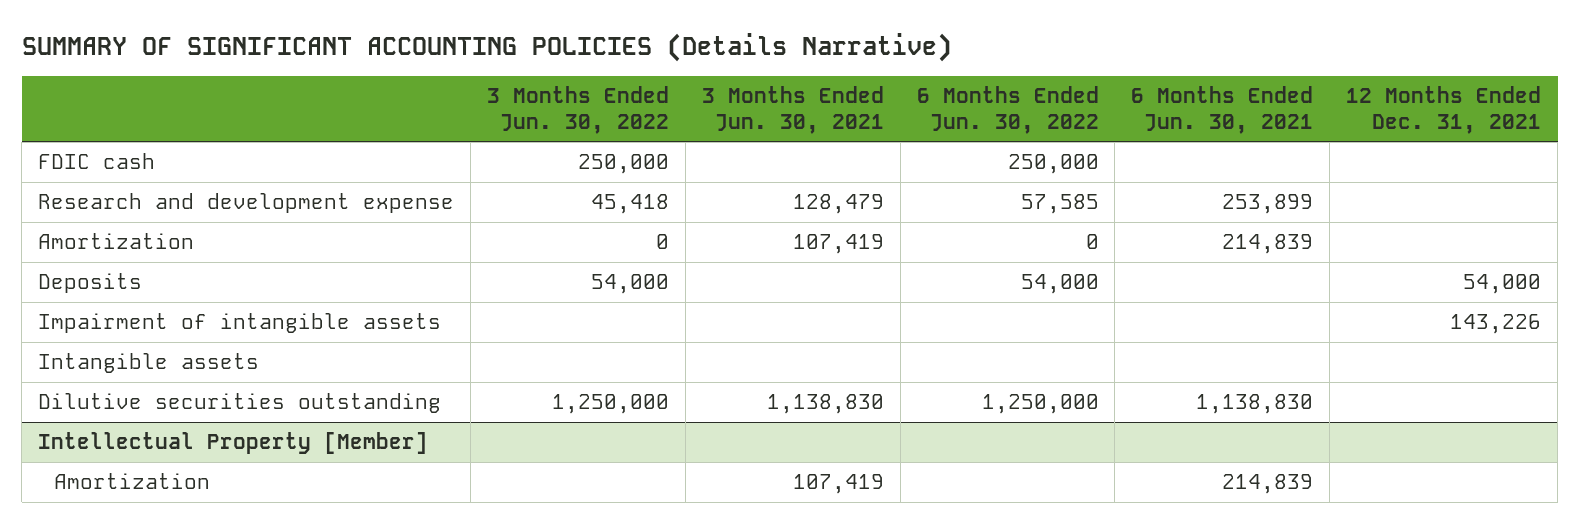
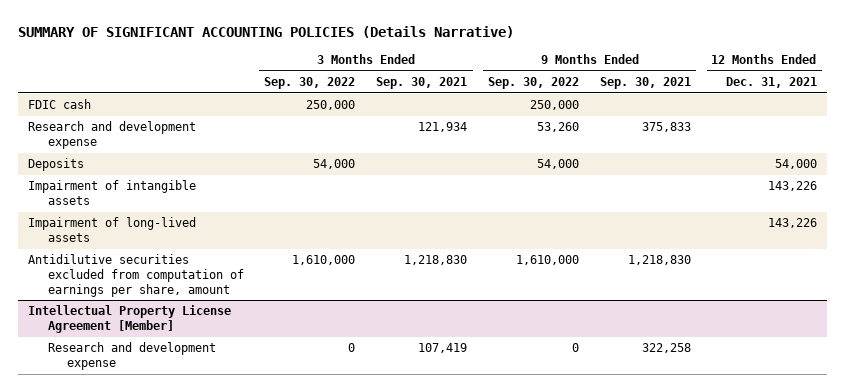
- | 3 Months Ended Jun. 30, 2022 | 3 Months Ended Jun. 30, 2021 | 6 Months Ended Jun. 30, 2022 | 6 Months Ended Jun. 30, 2021 | 12 Months Ended Dec. 31, 2021
+ | 3 Months Ended Sep. 30, 2022 | 3 Months Ended Sep. 30, 2021 | 9 Months Ended Sep. 30, 2022 | 9 Months Ended Sep. 30, 2021 | 12 Months Ended Dec. 31, 2021
- Amortization | 0 | 107,419 | 0 | 214,839 |
- Intangible assets
- Dilutive securities outstanding | 1,250,000 | 1,138,830 | 1,250,000 | 1,138,830 |
- Intellectual Property [Member]
- Amortization | | 107,419 | | 214,839 |
+ Impairment of long-lived assets | | | | | 143,226
+ Antidilutive securities excluded from computation of earnings per share, amount | 1,610,000 | 1,218,830 | 1,610,000 | 1,218,830 |
+ Intellectual Property License Agreement [Member]
+ Research and development expense | 0 | 107,419 | 0 | 322,258 |

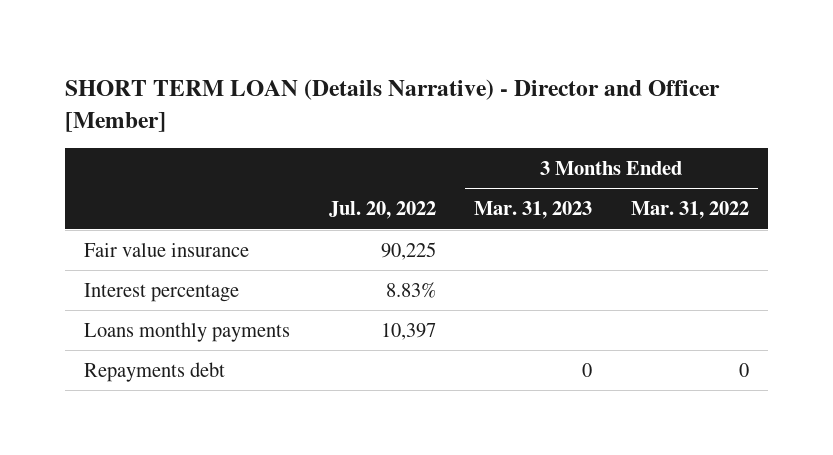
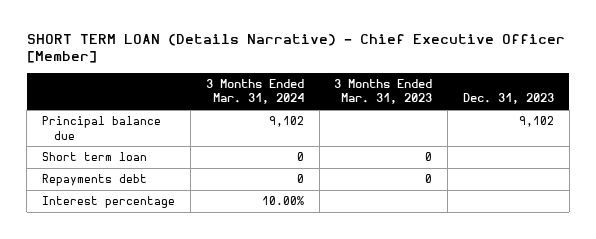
- SHORT TERM LOAN (Details Narrative) - Director and Officer [Member]
+ SHORT TERM LOAN (Details Narrative) - Chief Executive Officer [Member]
- | Jul. 20, 2022 | 3 Months Ended Mar. 31, 2023 | 3 Months Ended Mar. 31, 2022
+ | 3 Months Ended Mar. 31, 2024 | 3 Months Ended Mar. 31, 2023 | Dec. 31, 2023
- Fair value insurance | 90,225 | |
- Loans monthly payments | 10,397 | |
+ Principal balance due | 9,102 | | 9,102
+ Short term loan | 0 | 0 |
moved down: Interest percentage | 10.00% | |

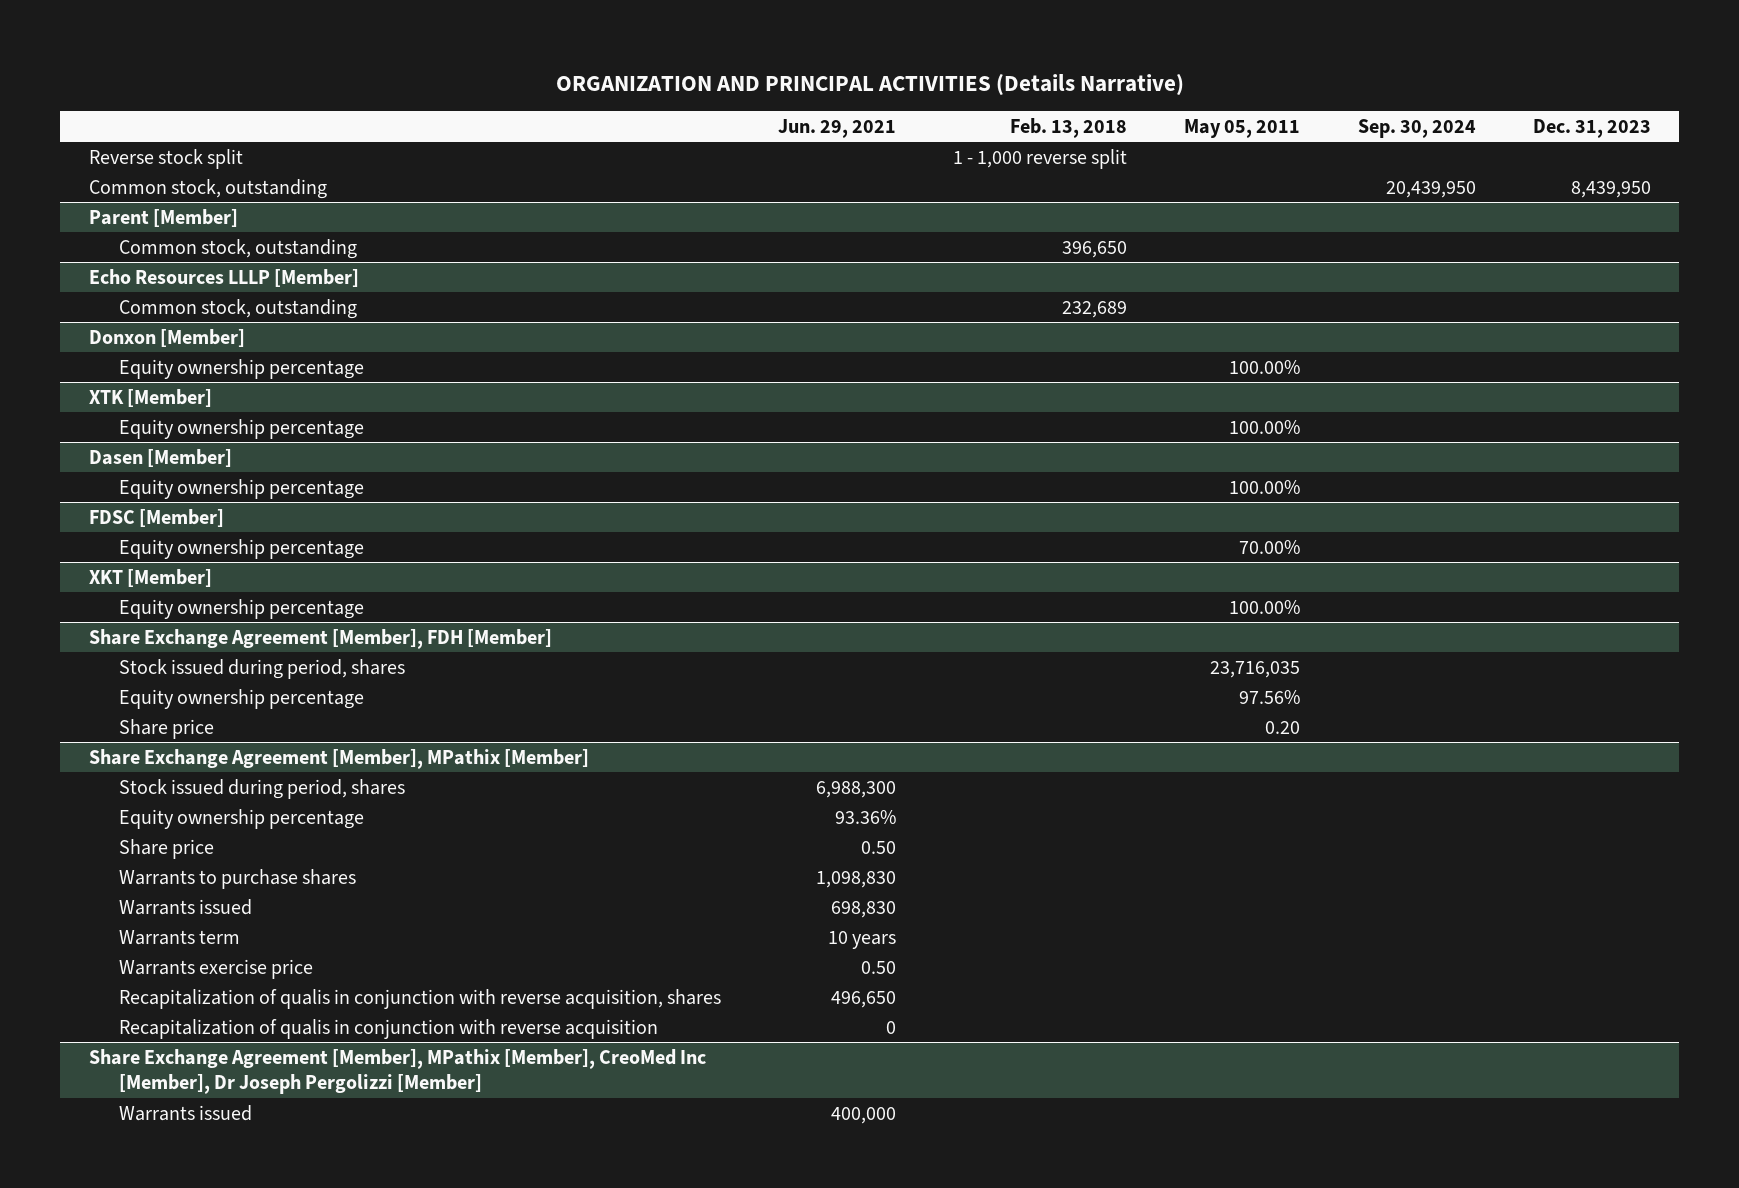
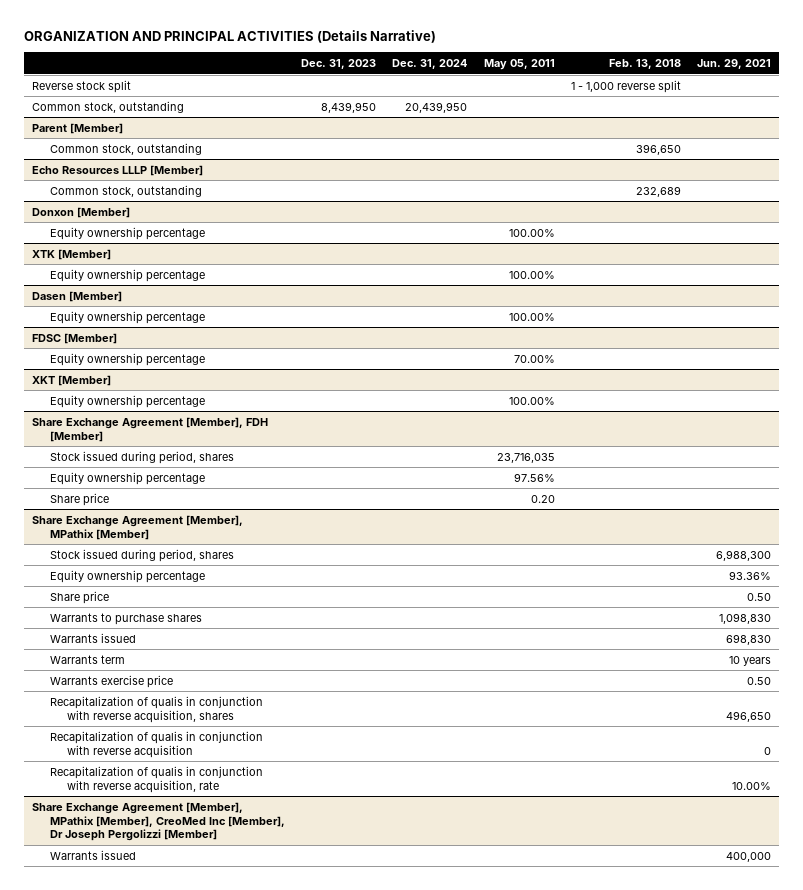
- | Jun. 29, 2021 | Feb. 13, 2018 | May 05, 2011 | Sep. 30, 2024 | Dec. 31, 2023
+ | Dec. 31, 2023 | Dec. 31, 2024 | May 05, 2011 | Feb. 13, 2018 | Jun. 29, 2021
@ Share Exchange Agreement [Member], MPathix [Member]
+ Recapitalization of qualis in conjunction with reverse acquisition, rate | | | | | 10.00%

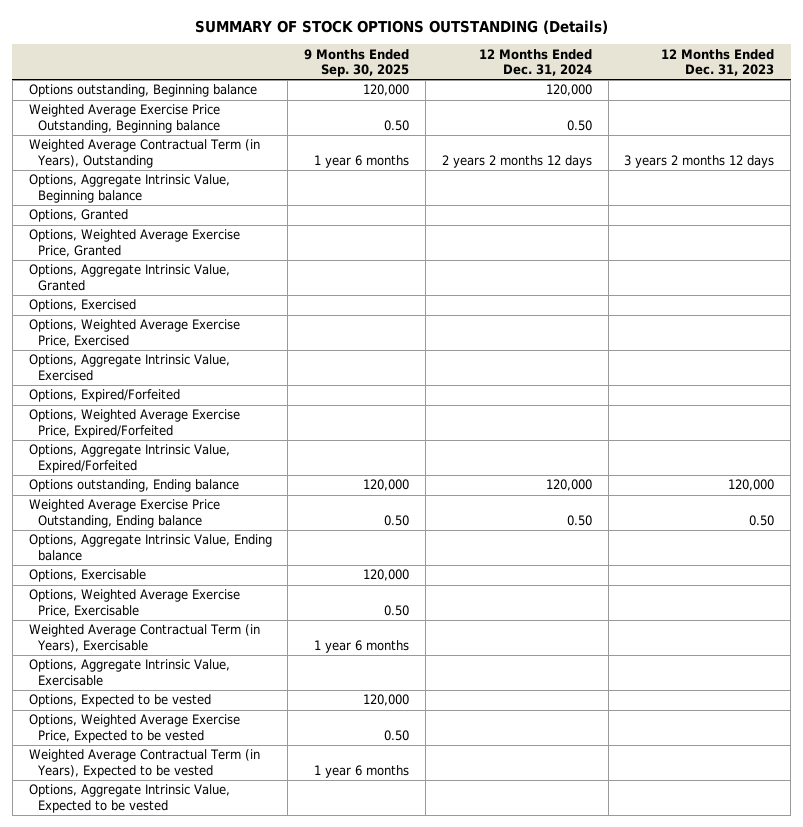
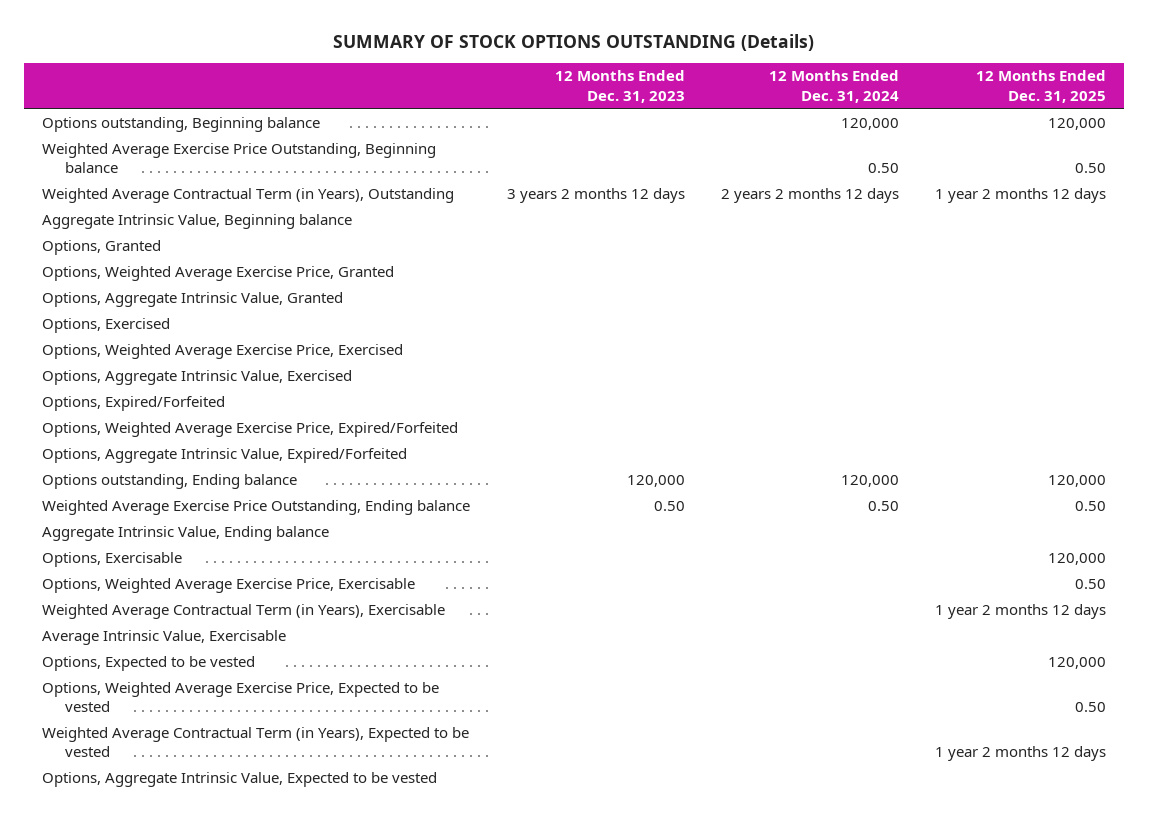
- | 9 Months Ended Sep. 30, 2025 | 12 Months Ended Dec. 31, 2024 | 12 Months Ended Dec. 31, 2023
+ | 12 Months Ended Dec. 31, 2023 | 12 Months Ended Dec. 31, 2024 | 12 Months Ended Dec. 31, 2025
- Options, Aggregate Intrinsic Value, Beginning balance
+ Aggregate Intrinsic Value, Beginning balance
- Options, Aggregate Intrinsic Value, Ending balance
+ Aggregate Intrinsic Value, Ending balance
- Options, Aggregate Intrinsic Value, Exercisable
+ Average Intrinsic Value, Exercisable

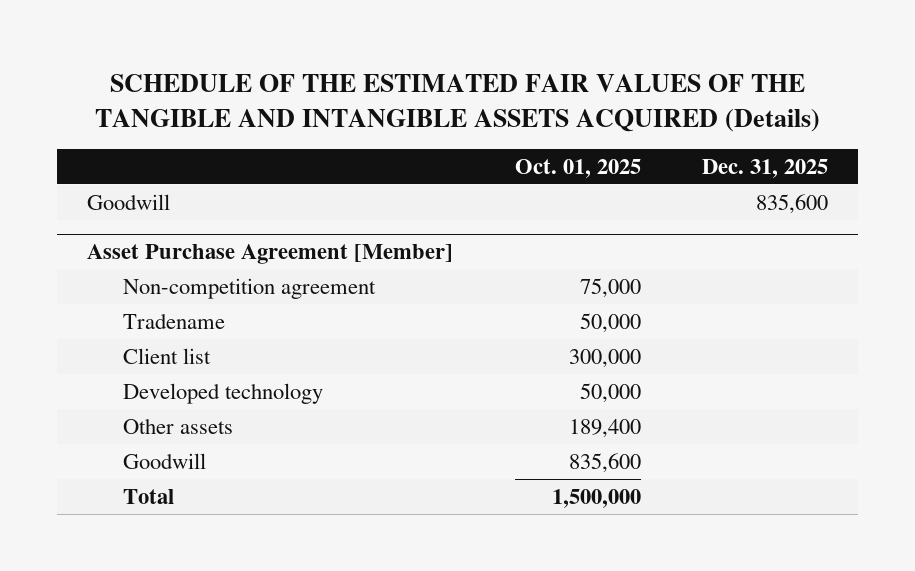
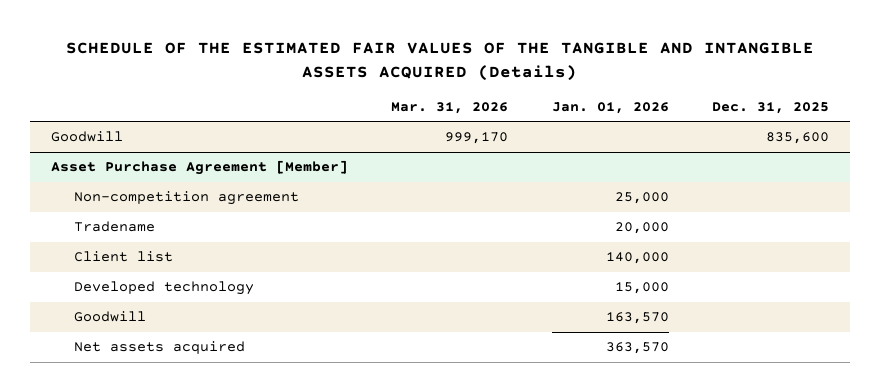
- | Oct. 01, 2025 | Dec. 31, 2025
+ | Mar. 31, 2026 | Jan. 01, 2026 | Dec. 31, 2025
@ Asset Purchase Agreement [Member]
- Other assets | 189,400 |
- Total | 1,500,000 |
+ Net assets acquired | | 363,570 |

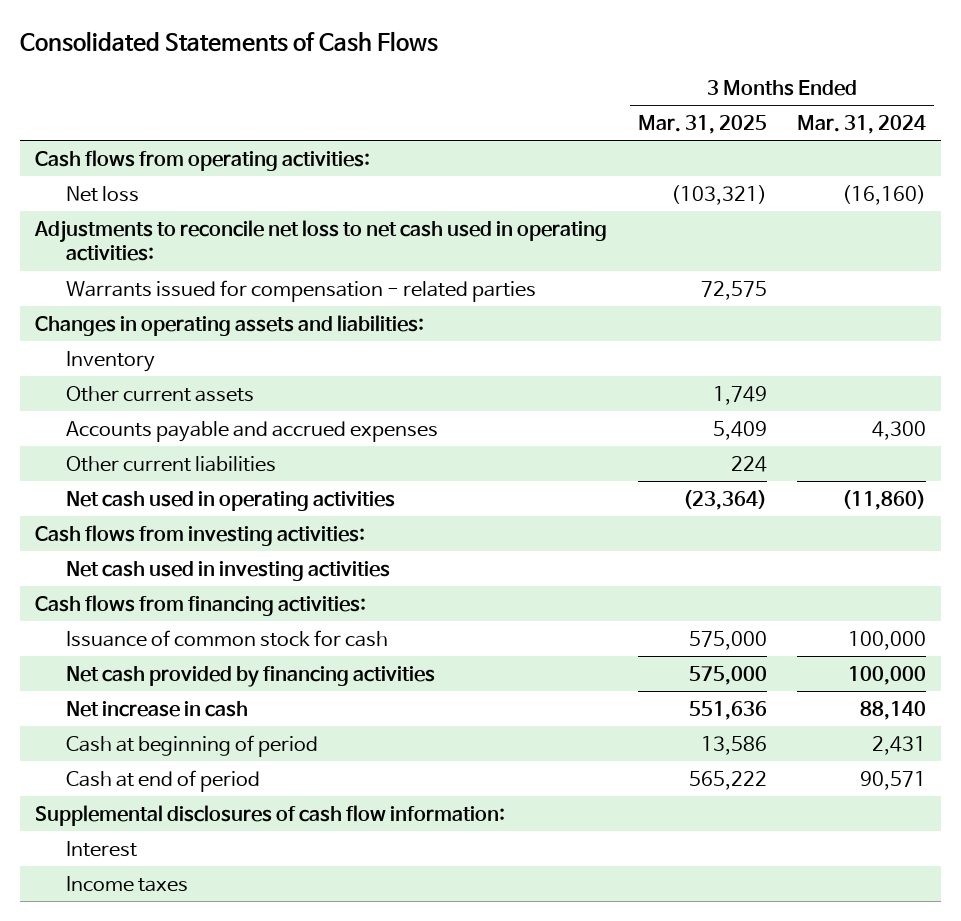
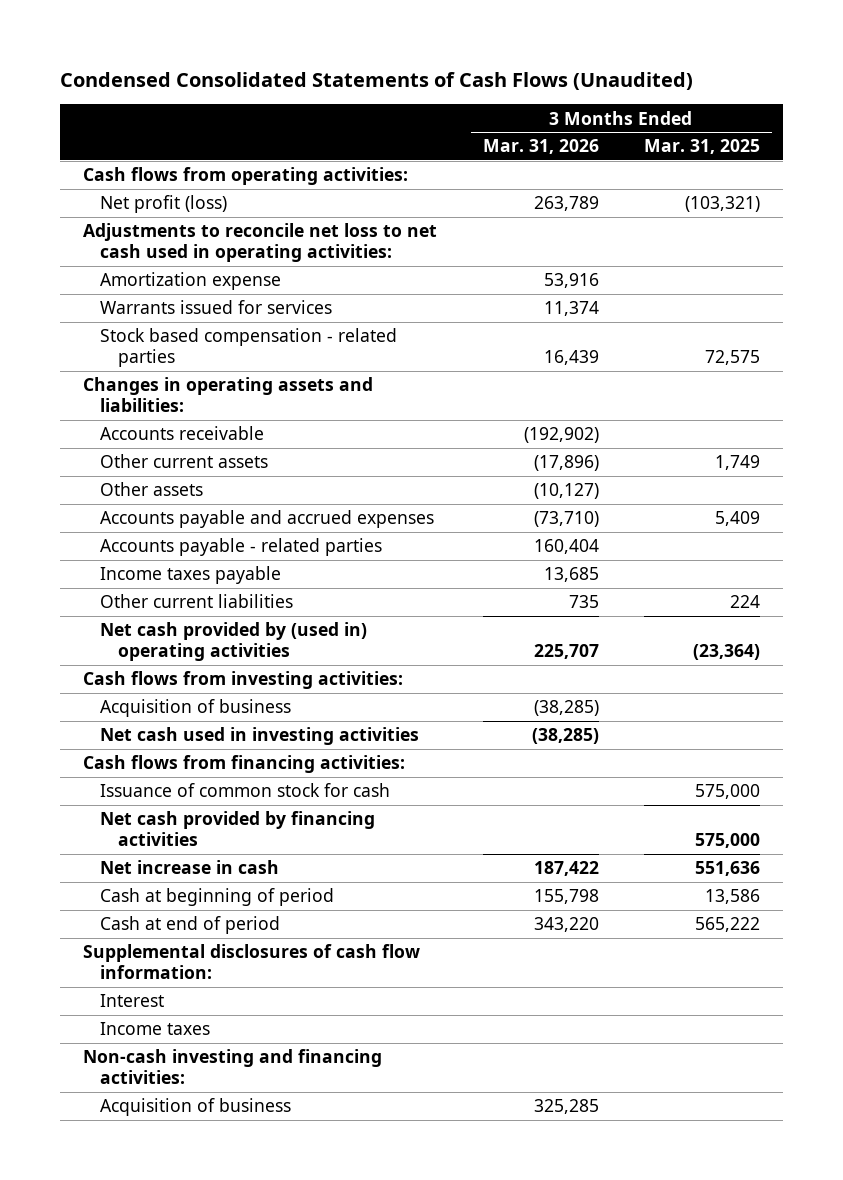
- Consolidated Statements of Cash Flows
+ Condensed Consolidated Statements of Cash Flows (Unaudited)
- | 3 Months Ended Mar. 31, 2025 | 3 Months Ended Mar. 31, 2024
+ | 3 Months Ended Mar. 31, 2026 | 3 Months Ended Mar. 31, 2025
- Net loss | (103,321) | (16,160)
+ Net profit (loss) | 263,789 | (103,321)
- Warrants issued for compensation - related parties | 72,575 |
+ Amortization expense | 53,916 |
+ Warrants issued for services | 11,374 |
+ Stock based compensation - related parties | 16,439 | 72,575
- Inventory
+ Accounts receivable | (192,902) |
+ Other assets | (10,127) |
+ Accounts payable - related parties | 160,404 |
+ Income taxes payable | 13,685 |
- Net cash used in operating activities | (23,364) | (11,860)
+ Net cash provided by (used in) operating activities | 225,707 | (23,364)
+ Acquisition of business | (38,285) |
+ Non-cash investing and financing activities:
+ Acquisition of business | 325,285 |

